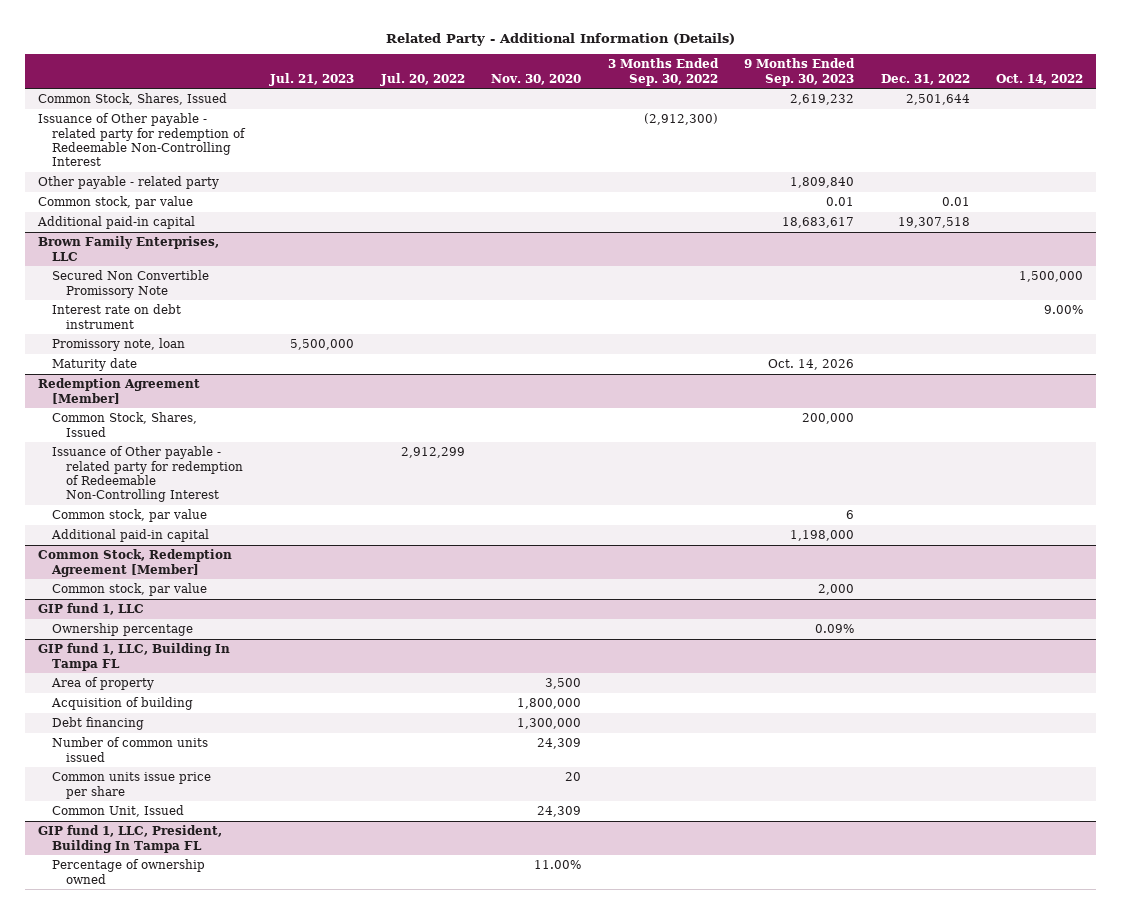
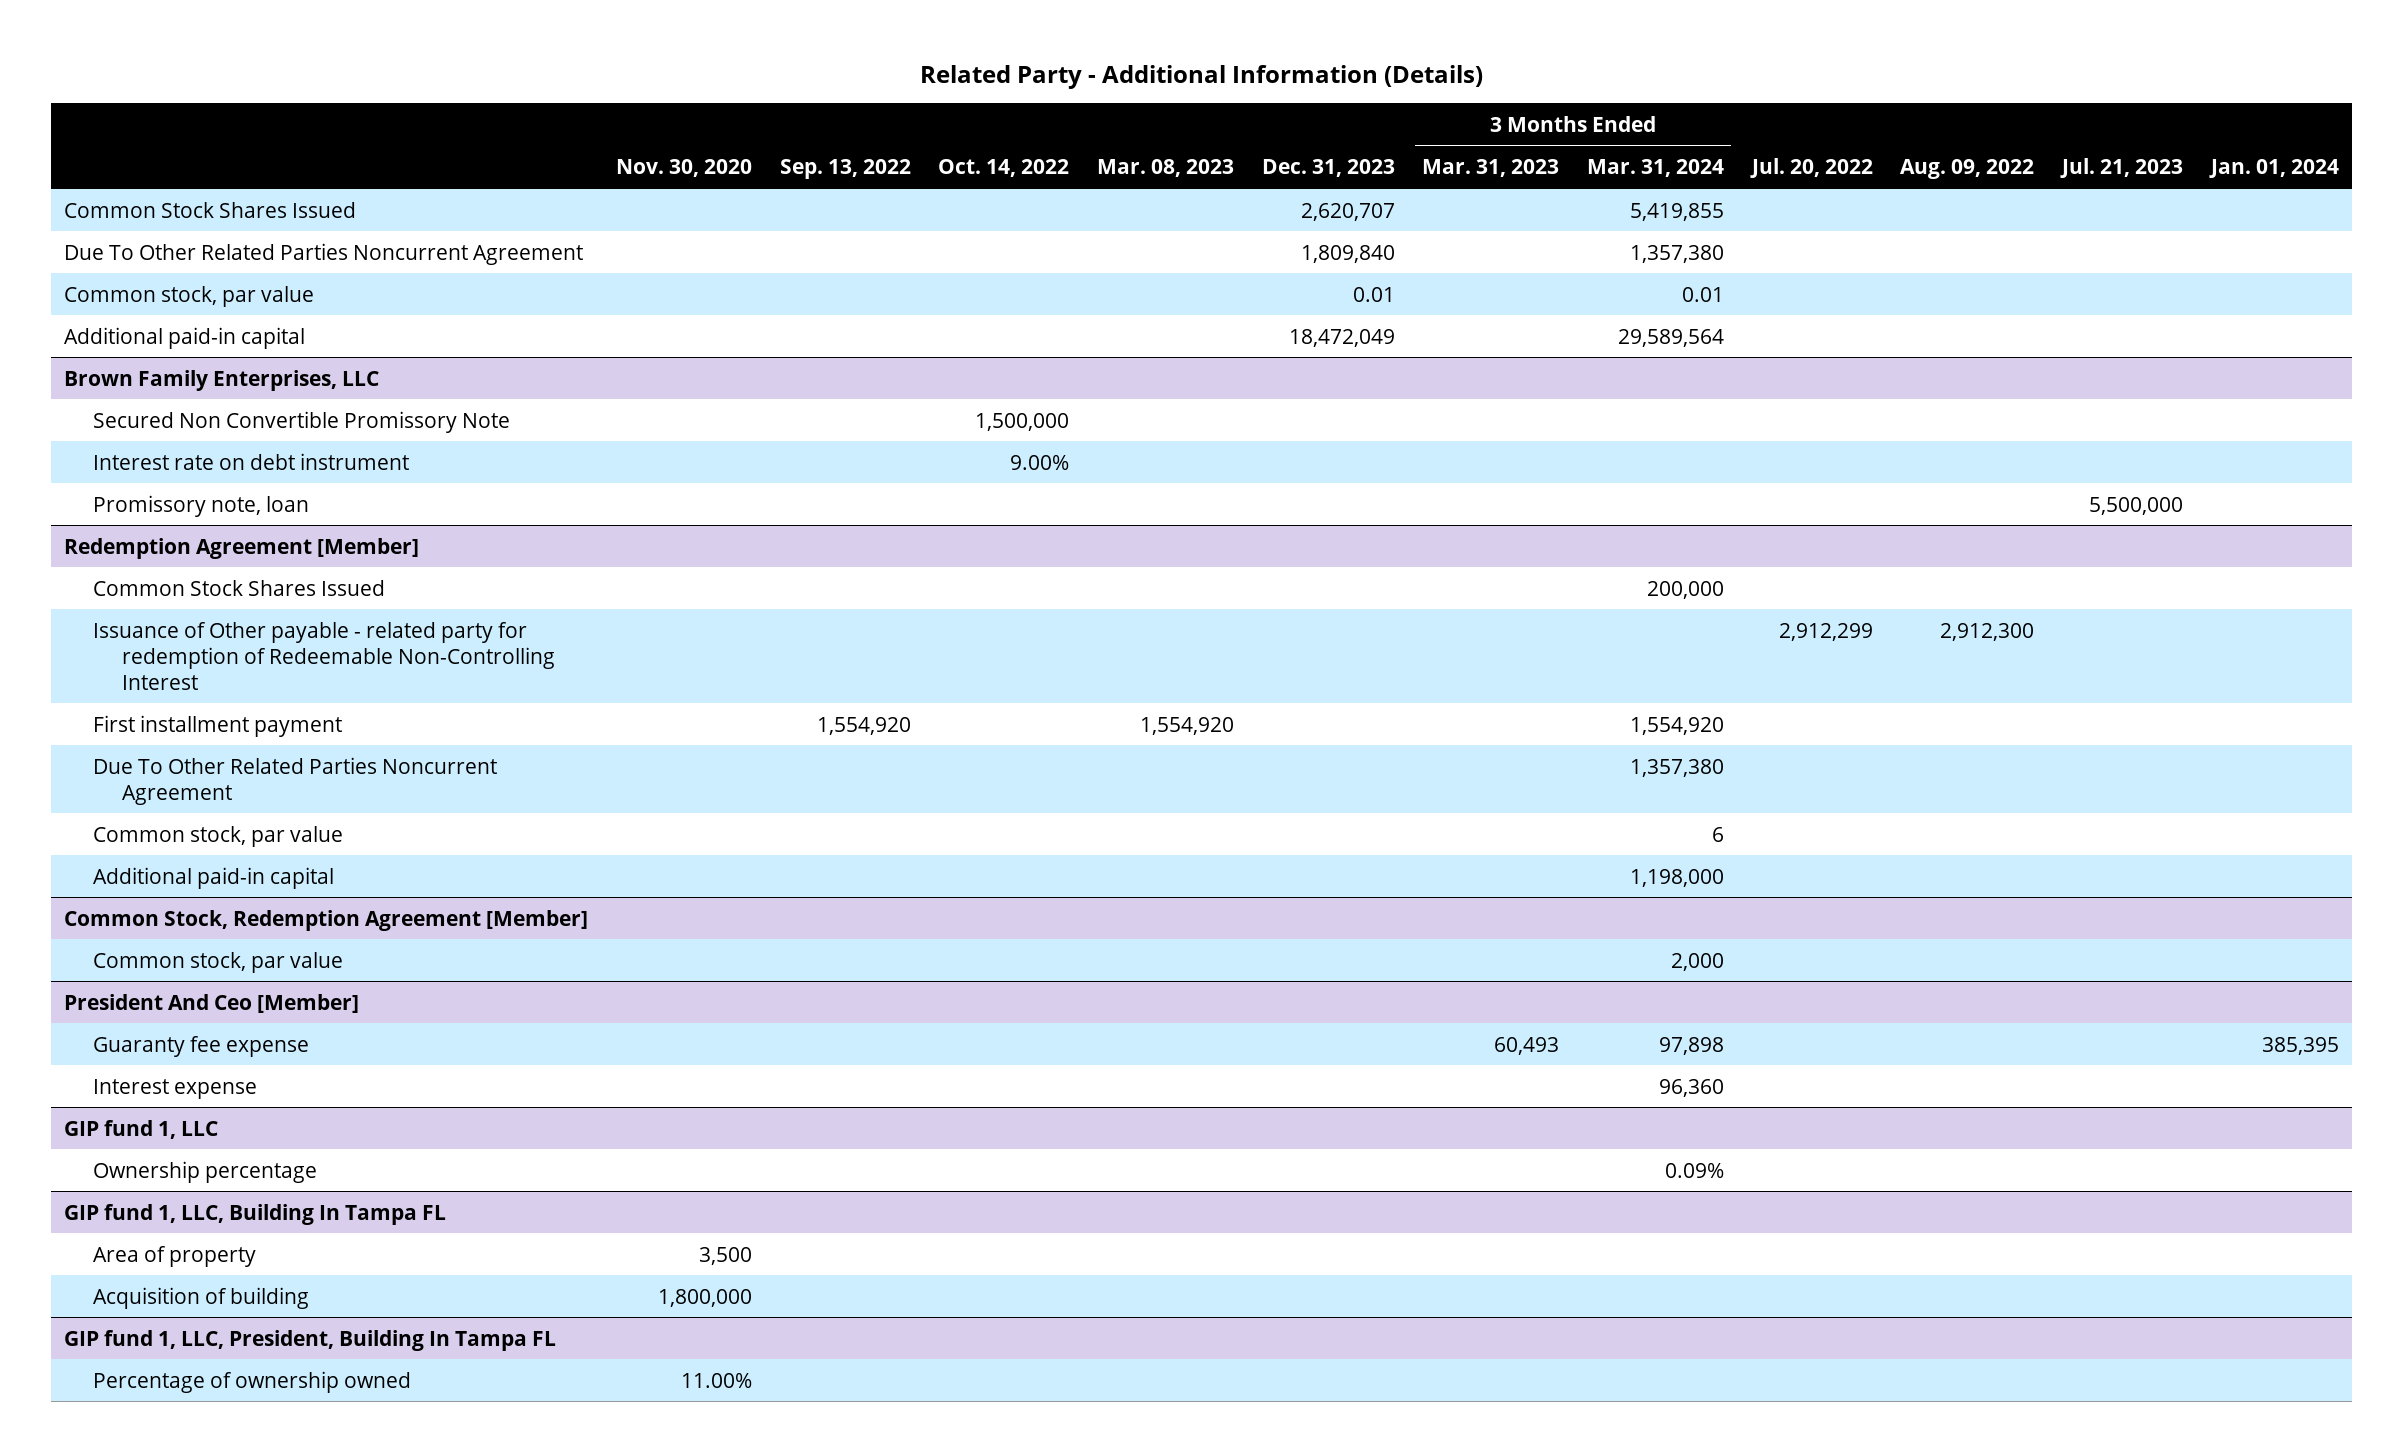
- | Jul. 21, 2023 | Jul. 20, 2022 | Nov. 30, 2020 | 3 Months Ended Sep. 30, 2022 | 9 Months Ended Sep. 30, 2023 | Dec. 31, 2022 | Oct. 14, 2022
+ | Nov. 30, 2020 | Sep. 13, 2022 | Oct. 14, 2022 | Mar. 08, 2023 | Dec. 31, 2023 | 3 Months Ended Mar. 31, 2023 | 3 Months Ended Mar. 31, 2024 | Jul. 20, 2022 | Aug. 09, 2022 | Jul. 21, 2023 | Jan. 01, 2024
- Common Stock, Shares, Issued | | | | | 2,619,232 | 2,501,644 |
- Issuance of Other payable - related party for redemption of Redeemable Non-Controlling Interest | | | | (2,912,300) | | |
- Other payable - related party | | | | | 1,809,840 | |
+ Common Stock Shares Issued | | | | | 2,620,707 | | 5,419,855 | | | |
+ Due To Other Related Parties Noncurrent Agreement | | | | | 1,809,840 | | 1,357,380 | | | |
@ Brown Family Enterprises, LLC
- Maturity date | | | | | Oct. 14, 2026 | |
@ Redemption Agreement [Member]
- Common Stock, Shares, Issued | | | | | 200,000 | |
+ Common Stock Shares Issued | | | | | | | 200,000 | | | |
+ First installment payment | | 1,554,920 | | 1,554,920 | | | 1,554,920 | | | |
+ Due To Other Related Parties Noncurrent Agreement | | | | | | | 1,357,380 | | | |
+ President And Ceo [Member]
+ Guaranty fee expense | | | | | | 60,493 | 97,898 | | | | 385,395
+ Interest expense | | | | | | | 96,360 | | | |
@ GIP fund 1, LLC, Building In Tampa FL
- Debt financing | | | 1,300,000 | | | |
- Number of common units issued | | | 24,309 | | | |
- Common units issue price per share | | | 20 | | | |
- Common Unit, Issued | | | 24,309 | | | |

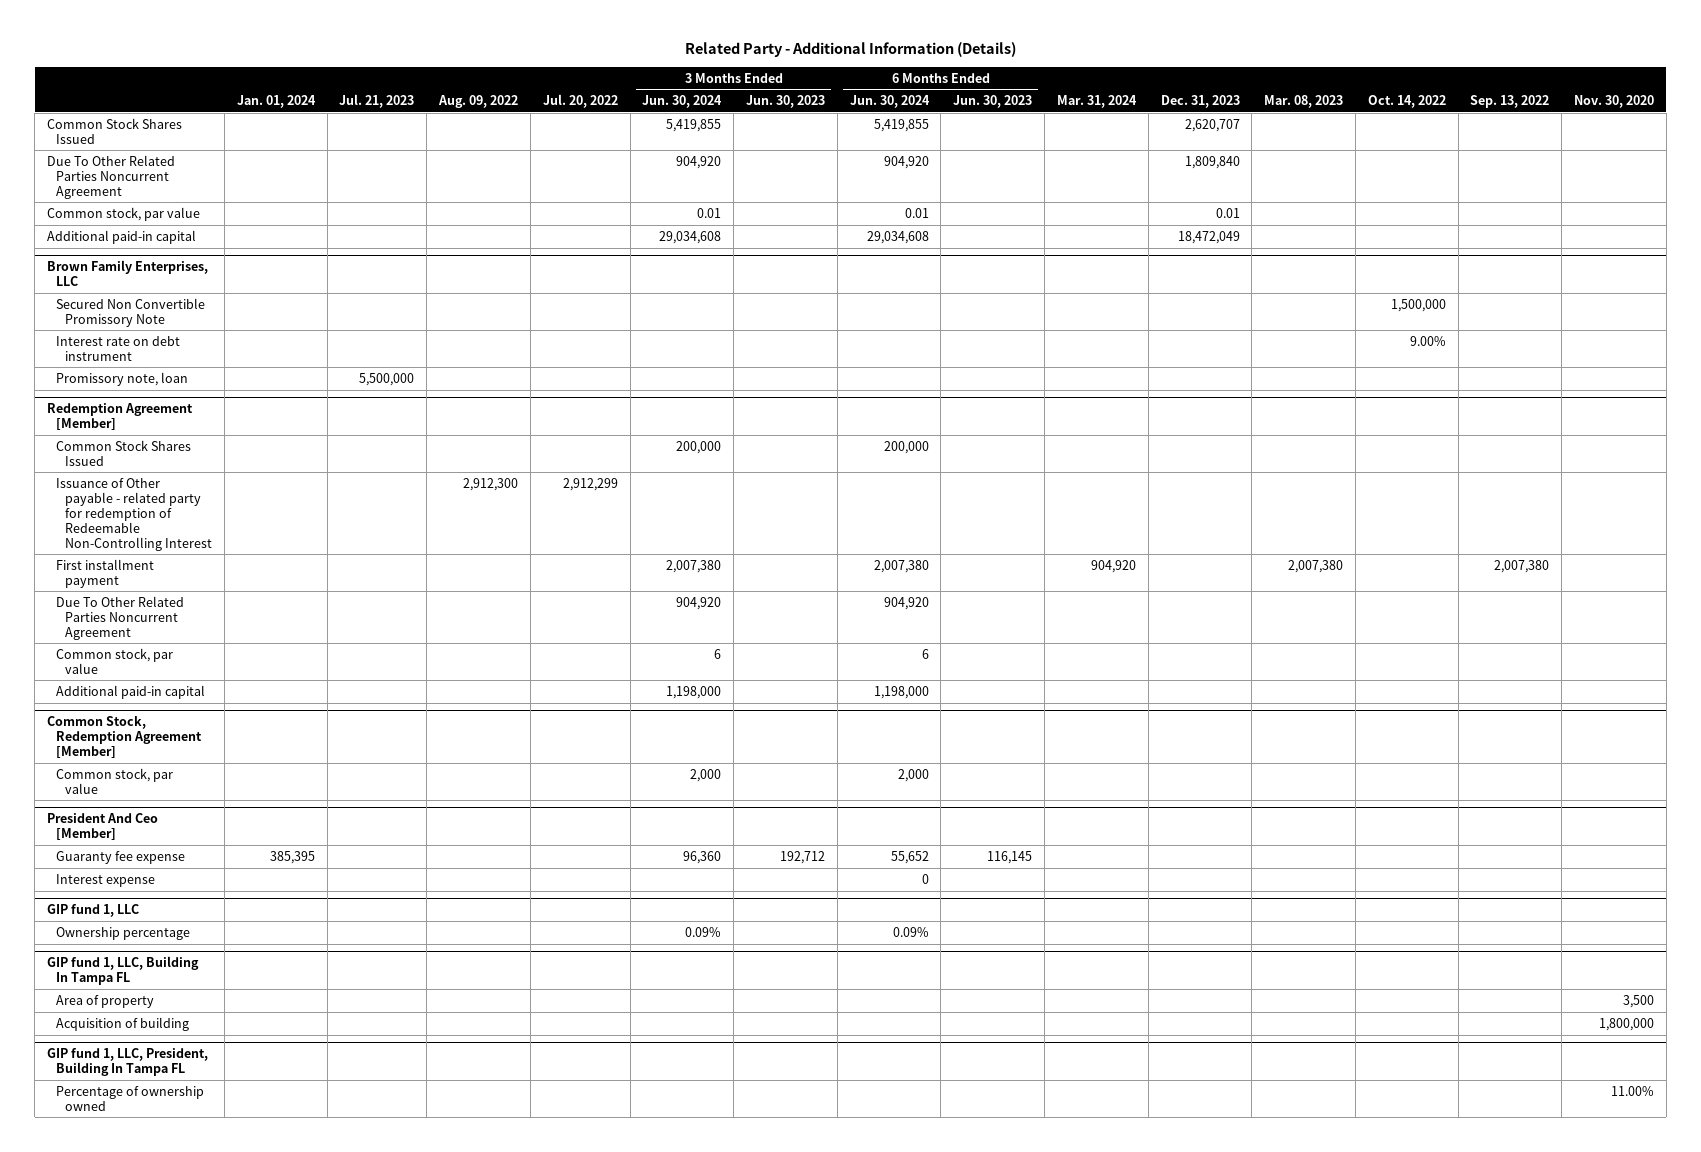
- | Nov. 30, 2020 | Sep. 13, 2022 | Oct. 14, 2022 | Mar. 08, 2023 | Dec. 31, 2023 | 3 Months Ended Mar. 31, 2023 | 3 Months Ended Mar. 31, 2024 | Jul. 20, 2022 | Aug. 09, 2022 | Jul. 21, 2023 | Jan. 01, 2024
+ | Jan. 01, 2024 | Jul. 21, 2023 | Aug. 09, 2022 | Jul. 20, 2022 | 3 Months Ended Jun. 30, 2024 | 3 Months Ended Jun. 30, 2023 | 6 Months Ended Jun. 30, 2024 | 6 Months Ended Jun. 30, 2023 | Mar. 31, 2024 | Dec. 31, 2023 | Mar. 08, 2023 | Oct. 14, 2022 | Sep. 13, 2022 | Nov. 30, 2020
@ Redemption Agreement [Member]
- First installment payment | | 1,554,920 | | 1,554,920 | | | 1,554,920 | | | |
+ First installment payment | | | | | 2,007,380 | | 2,007,380 | | 904,920 | | 2,007,380 | | 2,007,380 |

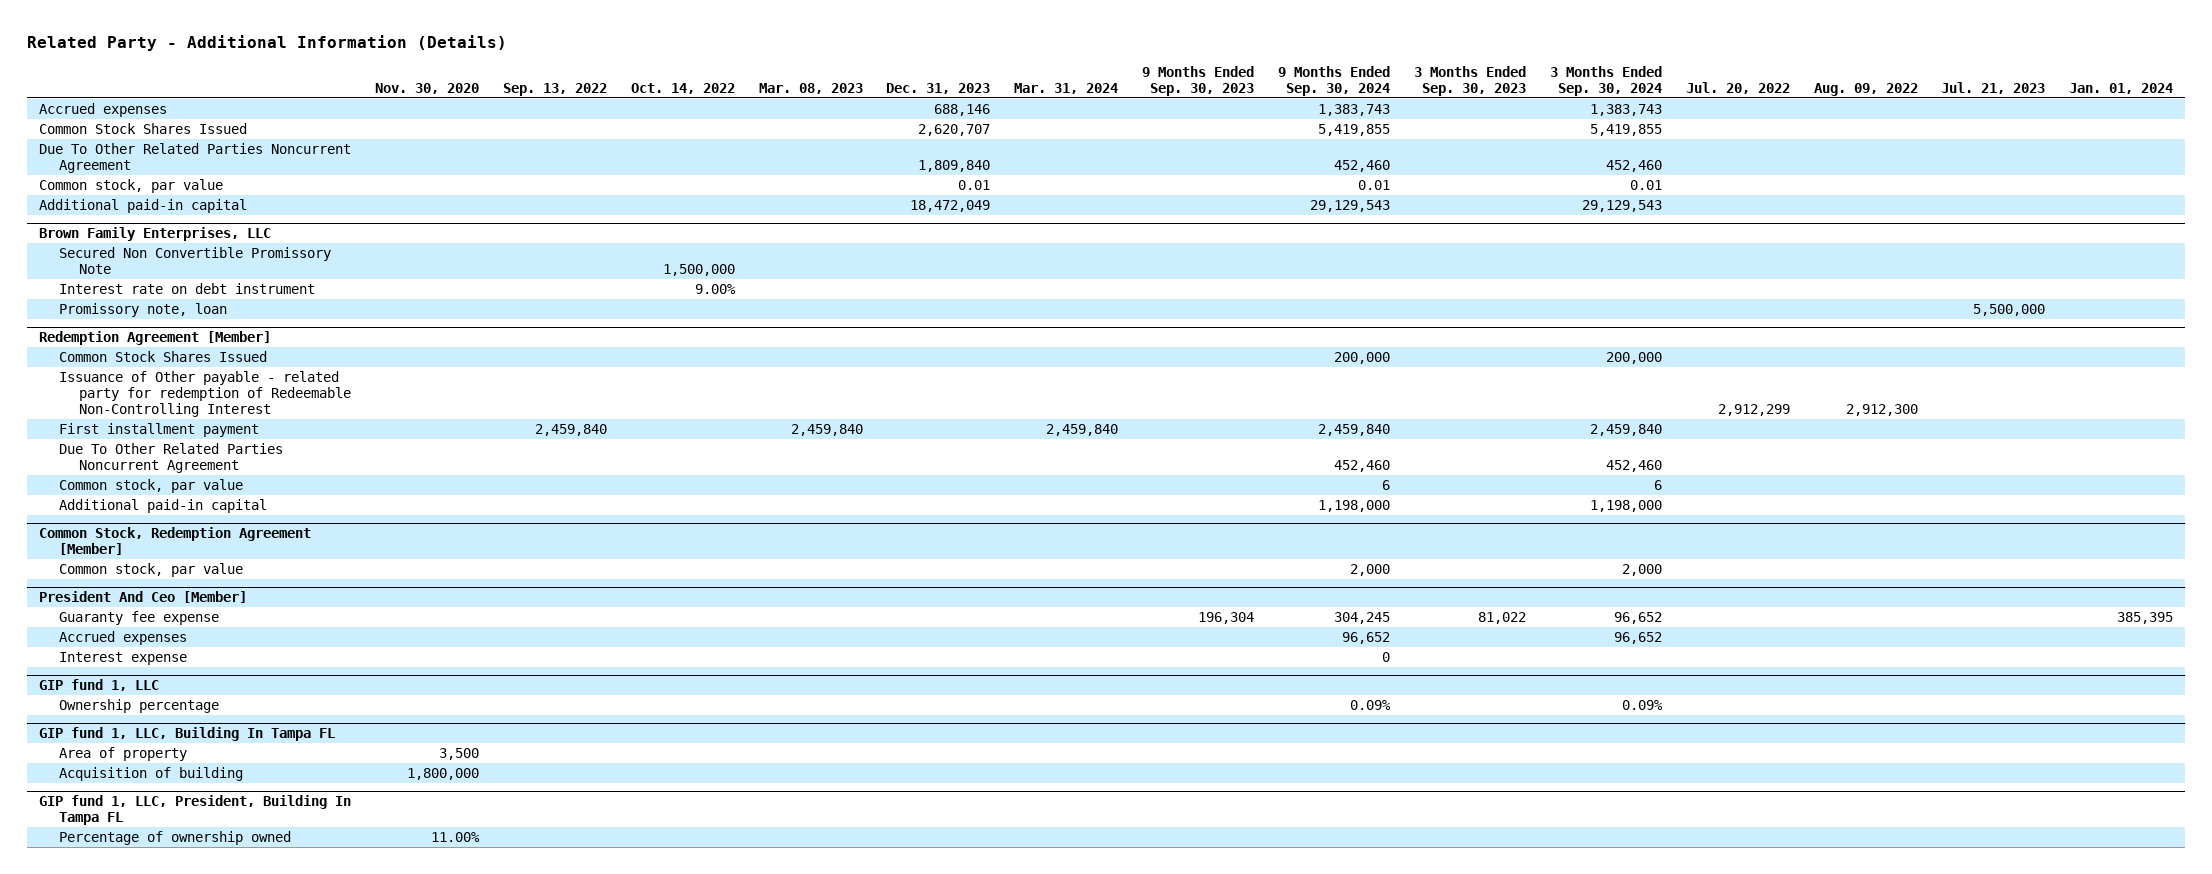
- | Jan. 01, 2024 | Jul. 21, 2023 | Aug. 09, 2022 | Jul. 20, 2022 | 3 Months Ended Jun. 30, 2024 | 3 Months Ended Jun. 30, 2023 | 6 Months Ended Jun. 30, 2024 | 6 Months Ended Jun. 30, 2023 | Mar. 31, 2024 | Dec. 31, 2023 | Mar. 08, 2023 | Oct. 14, 2022 | Sep. 13, 2022 | Nov. 30, 2020
+ | Nov. 30, 2020 | Sep. 13, 2022 | Oct. 14, 2022 | Mar. 08, 2023 | Dec. 31, 2023 | Mar. 31, 2024 | 9 Months Ended Sep. 30, 2023 | 9 Months Ended Sep. 30, 2024 | 3 Months Ended Sep. 30, 2023 | 3 Months Ended Sep. 30, 2024 | Jul. 20, 2022 | Aug. 09, 2022 | Jul. 21, 2023 | Jan. 01, 2024
+ Accrued expenses | | | | | 688,146 | | | 1,383,743 | | 1,383,743 | | | |
@ Redemption Agreement [Member]
- First installment payment | | | | | 2,007,380 | | 2,007,380 | | 904,920 | | 2,007,380 | | 2,007,380 |
+ First installment payment | | 2,459,840 | | 2,459,840 | | 2,459,840 | | 2,459,840 | | 2,459,840 | | | |
@ President And Ceo [Member]
+ Accrued expenses | | | | | | | | 96,652 | | 96,652 | | | |

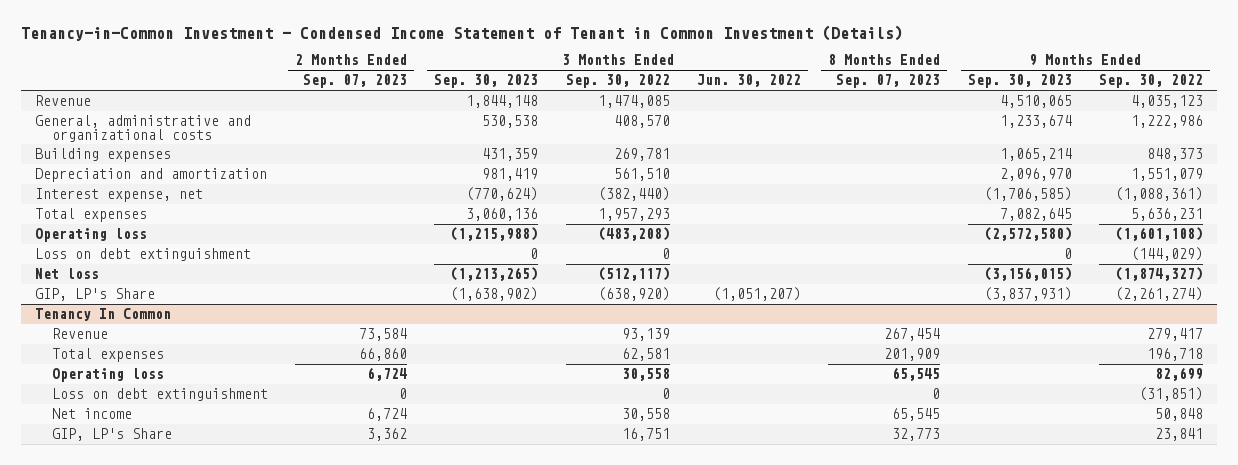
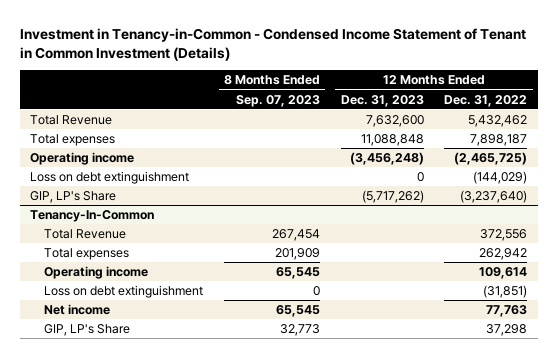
- Tenancy-in-Common Investment - Condensed Income Statement of Tenant in Common Investment (Details)
+ Investment in Tenancy-in-Common - Condensed Income Statement of Tenant in Common Investment (Details)
- | 2 Months Ended Sep. 07, 2023 | 3 Months Ended Sep. 30, 2023 | 3 Months Ended Sep. 30, 2022 | 3 Months Ended Jun. 30, 2022 | 8 Months Ended Sep. 07, 2023 | 9 Months Ended Sep. 30, 2023 | 9 Months Ended Sep. 30, 2022
+ | 8 Months Ended Sep. 07, 2023 | 12 Months Ended Dec. 31, 2023 | 12 Months Ended Dec. 31, 2022
- Revenue | | 1,844,148 | 1,474,085 | | | 4,510,065 | 4,035,123
- General, administrative and organizational costs | | 530,538 | 408,570 | | | 1,233,674 | 1,222,986
- Building expenses | | 431,359 | 269,781 | | | 1,065,214 | 848,373
- Depreciation and amortization | | 981,419 | 561,510 | | | 2,096,970 | 1,551,079
- Interest expense, net | | (770,624) | (382,440) | | | (1,706,585) | (1,088,361)
+ Total Revenue | | 7,632,600 | 5,432,462
- Operating loss | | (1,215,988) | (483,208) | | | (2,572,580) | (1,601,108)
+ Operating income | | (3,456,248) | (2,465,725)
- Net loss | | (1,213,265) | (512,117) | | | (3,156,015) | (1,874,327)
- Tenancy In Common
- Revenue | 73,584 | | 93,139 | | 267,454 | | 279,417
+ Tenancy-In-Common
+ Total Revenue | 267,454 | | 372,556
- Operating loss | 6,724 | | 30,558 | | 65,545 | | 82,699
+ Operating income | 65,545 | | 109,614

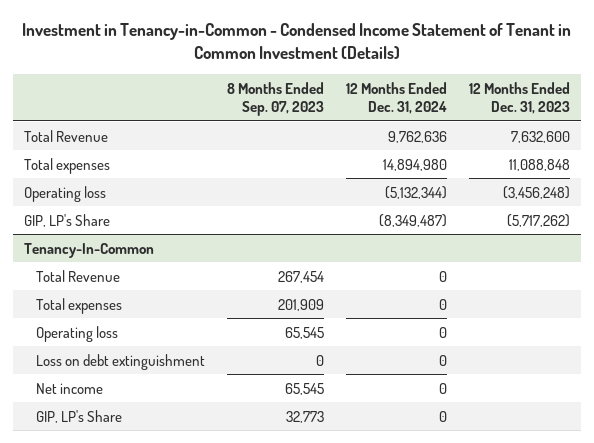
- | 8 Months Ended Sep. 07, 2023 | 12 Months Ended Dec. 31, 2023 | 12 Months Ended Dec. 31, 2022
+ | 8 Months Ended Sep. 07, 2023 | 12 Months Ended Dec. 31, 2024 | 12 Months Ended Dec. 31, 2023
- Operating income | | (3,456,248) | (2,465,725)
- Loss on debt extinguishment | | 0 | (144,029)
+ Operating loss | | (5,132,344) | (3,456,248)
@ Tenancy-In-Common
- Operating income | 65,545 | | 109,614
+ Operating loss | 65,545 | 0 |

